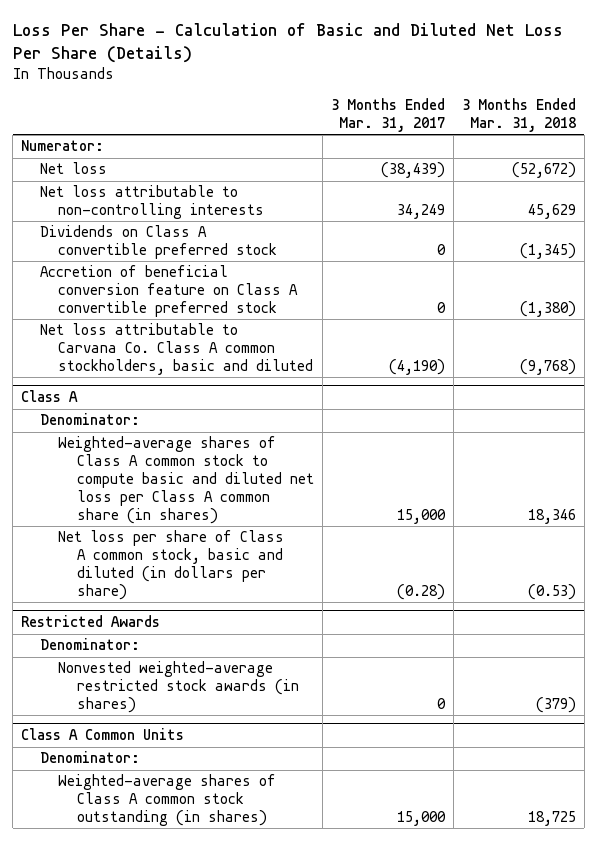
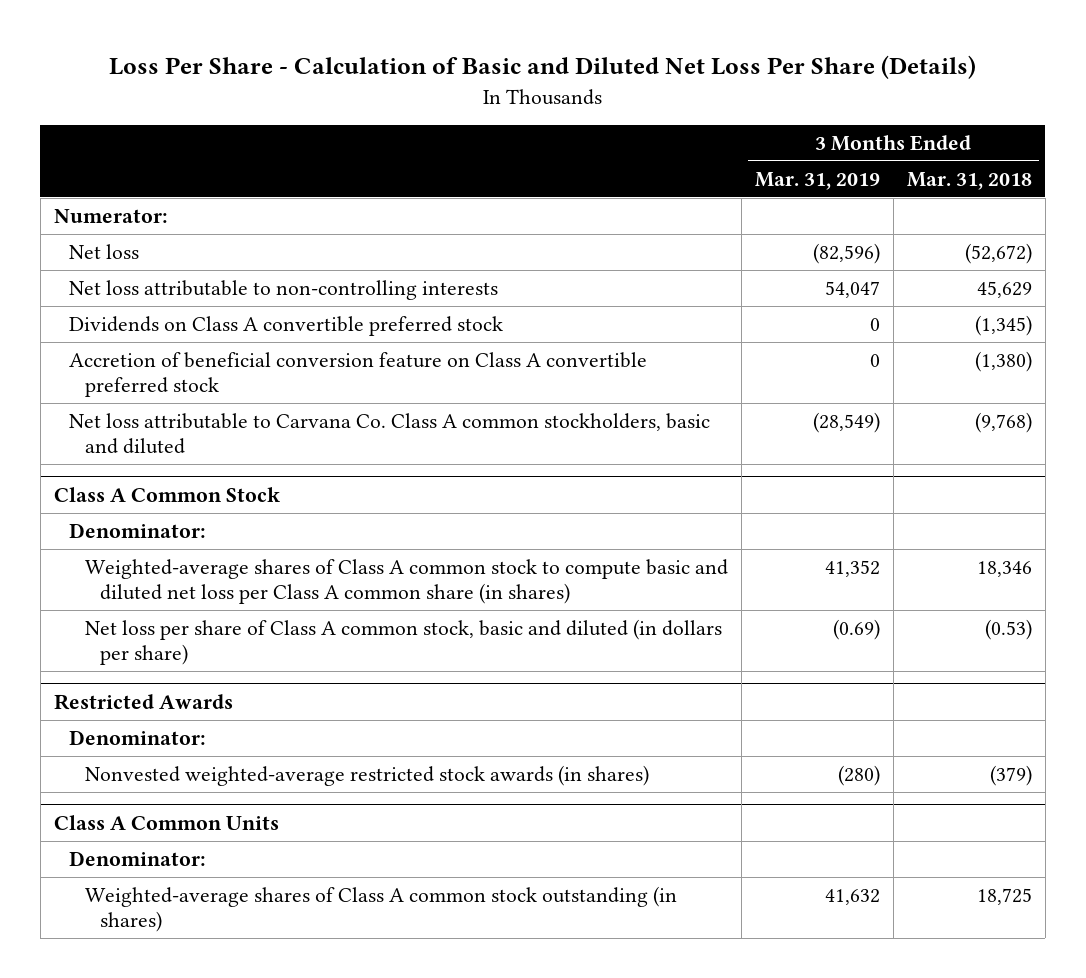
- | 3 Months Ended Mar. 31, 2017 | 3 Months Ended Mar. 31, 2018
+ | 3 Months Ended Mar. 31, 2019 | 3 Months Ended Mar. 31, 2018
- Class A
+ Class A Common Stock

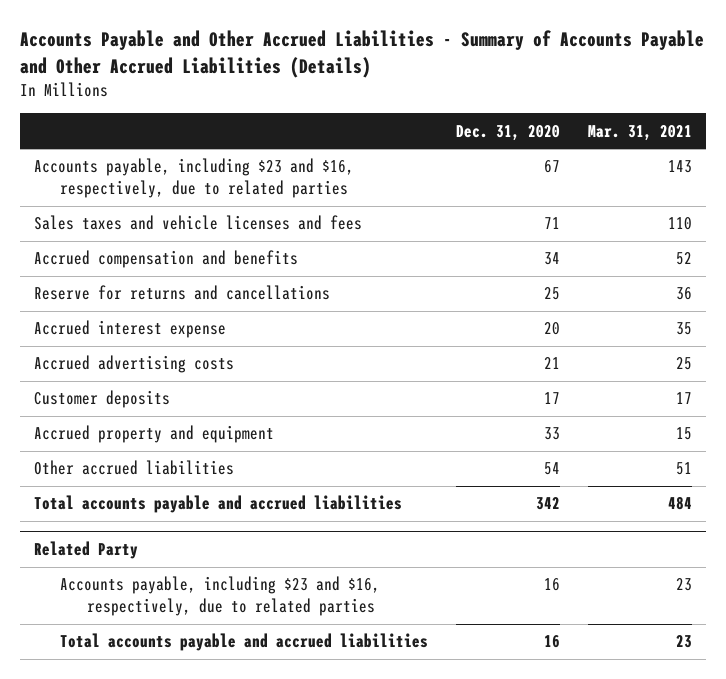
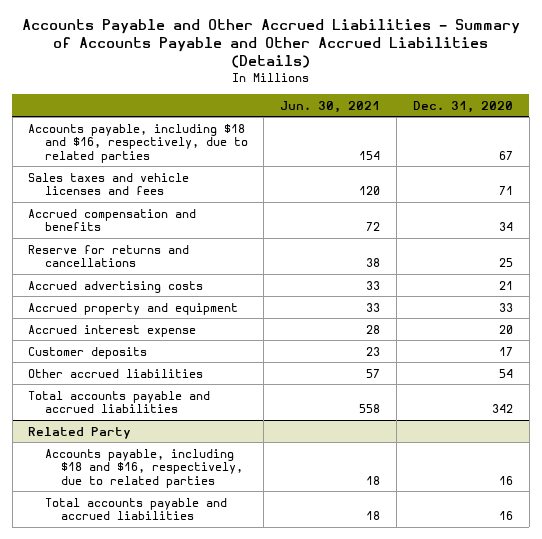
- | Dec. 31, 2020 | Mar. 31, 2021
+ | Jun. 30, 2021 | Dec. 31, 2020
- Accounts payable, including $23 and $16, respectively, due to related parties | 67 | 143
+ Accounts payable, including $18 and $16, respectively, due to related parties | 154 | 67
moved down: Accrued interest expense | 28 | 20
moved down: Customer deposits | 23 | 17
@ Related Party
- Accounts payable, including $23 and $16, respectively, due to related parties | 16 | 23
+ Accounts payable, including $18 and $16, respectively, due to related parties | 18 | 16

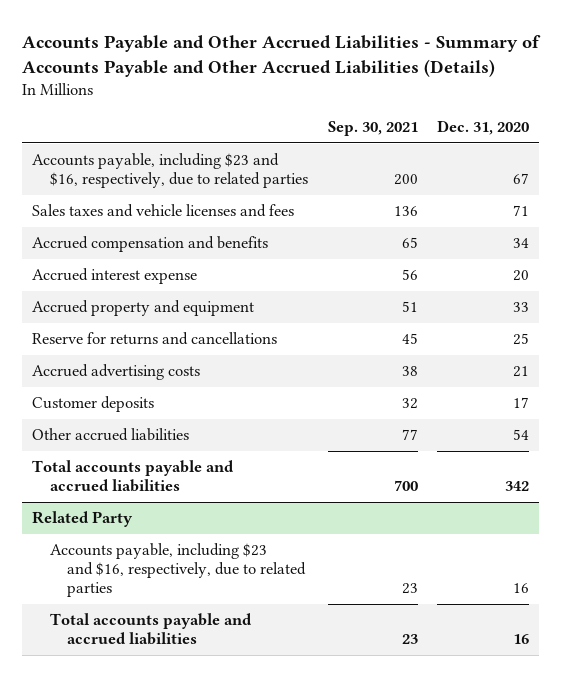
- | Jun. 30, 2021 | Dec. 31, 2020
+ | Sep. 30, 2021 | Dec. 31, 2020
- Accounts payable, including $18 and $16, respectively, due to related parties | 154 | 67
+ Accounts payable, including $23 and $16, respectively, due to related parties | 200 | 67
moved up: Accrued interest expense | 56 | 20
moved up: Accrued property and equipment | 51 | 33
@ Related Party
- Accounts payable, including $18 and $16, respectively, due to related parties | 18 | 16
+ Accounts payable, including $23 and $16, respectively, due to related parties | 23 | 16

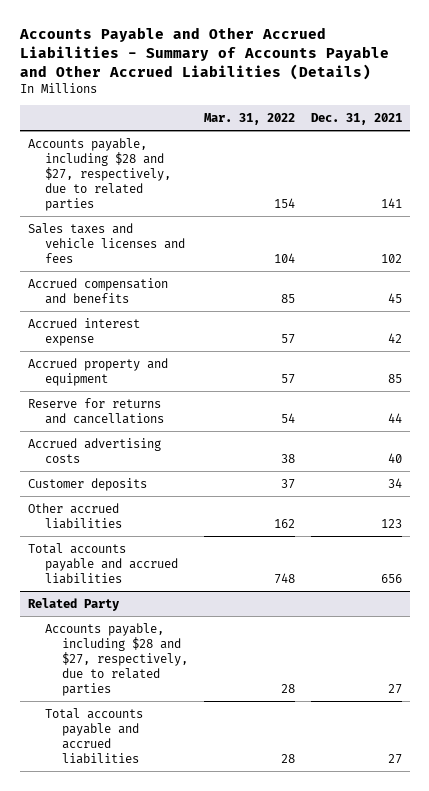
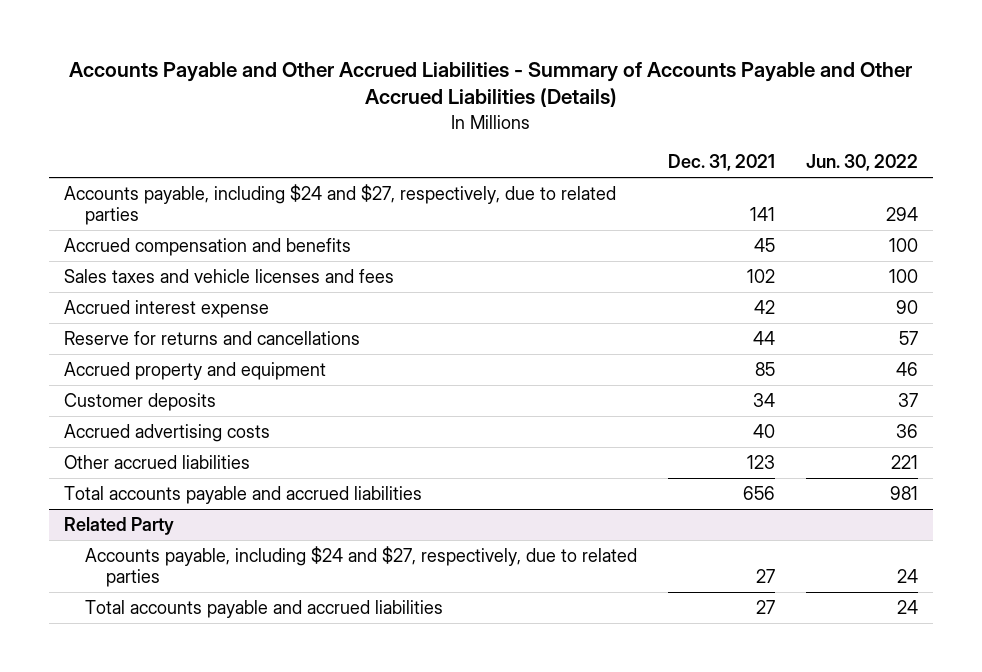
- | Mar. 31, 2022 | Dec. 31, 2021
+ | Dec. 31, 2021 | Jun. 30, 2022
- Accounts payable, including $28 and $27, respectively, due to related parties | 154 | 141
+ Accounts payable, including $24 and $27, respectively, due to related parties | 141 | 294
moved down: Sales taxes and vehicle licenses and fees | 102 | 100
moved down: Accrued property and equipment | 85 | 46
moved down: Accrued advertising costs | 40 | 36
@ Related Party
- Accounts payable, including $28 and $27, respectively, due to related parties | 28 | 27
+ Accounts payable, including $24 and $27, respectively, due to related parties | 27 | 24

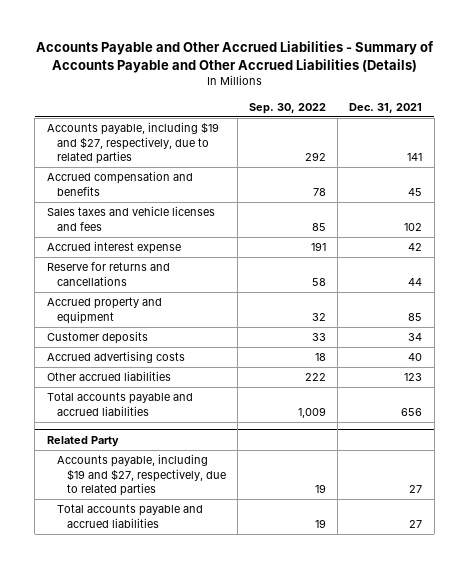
- | Dec. 31, 2021 | Jun. 30, 2022
+ | Sep. 30, 2022 | Dec. 31, 2021
- Accounts payable, including $24 and $27, respectively, due to related parties | 141 | 294
+ Accounts payable, including $19 and $27, respectively, due to related parties | 292 | 141
@ Related Party
- Accounts payable, including $24 and $27, respectively, due to related parties | 27 | 24
+ Accounts payable, including $19 and $27, respectively, due to related parties | 19 | 27

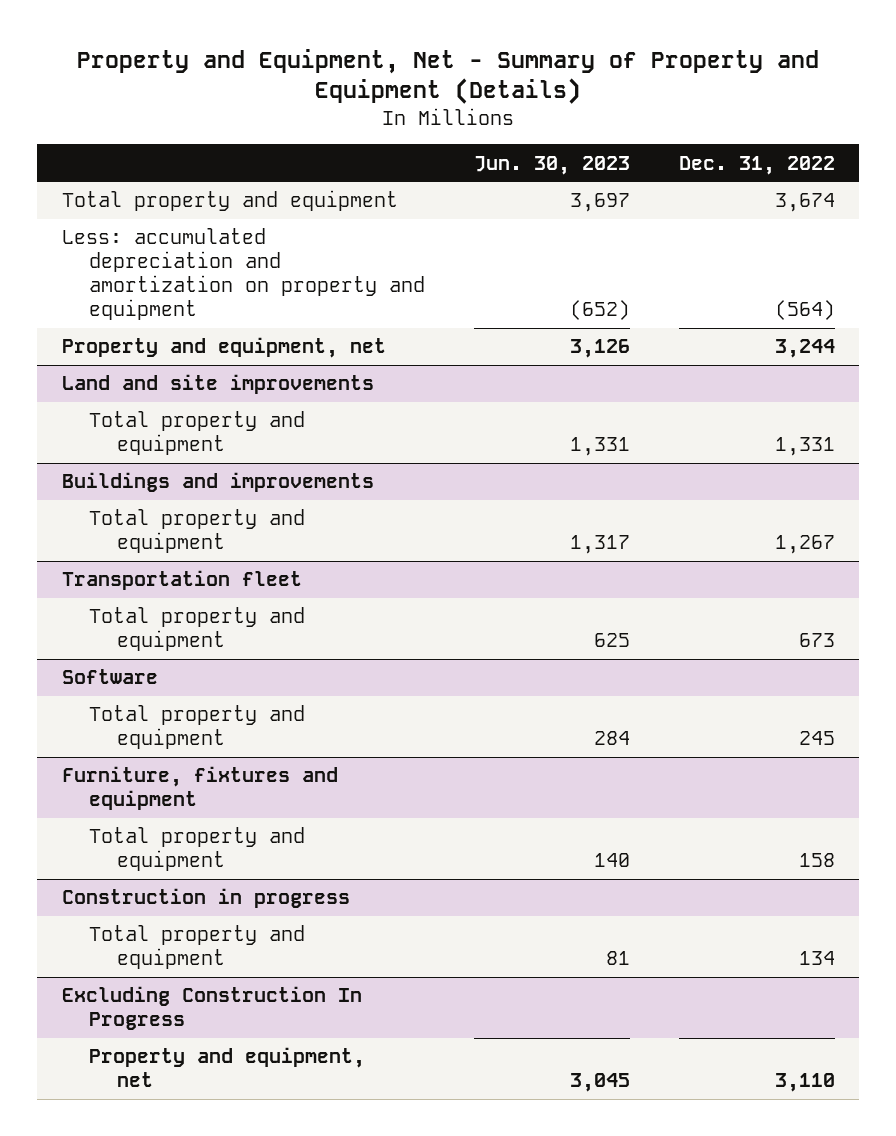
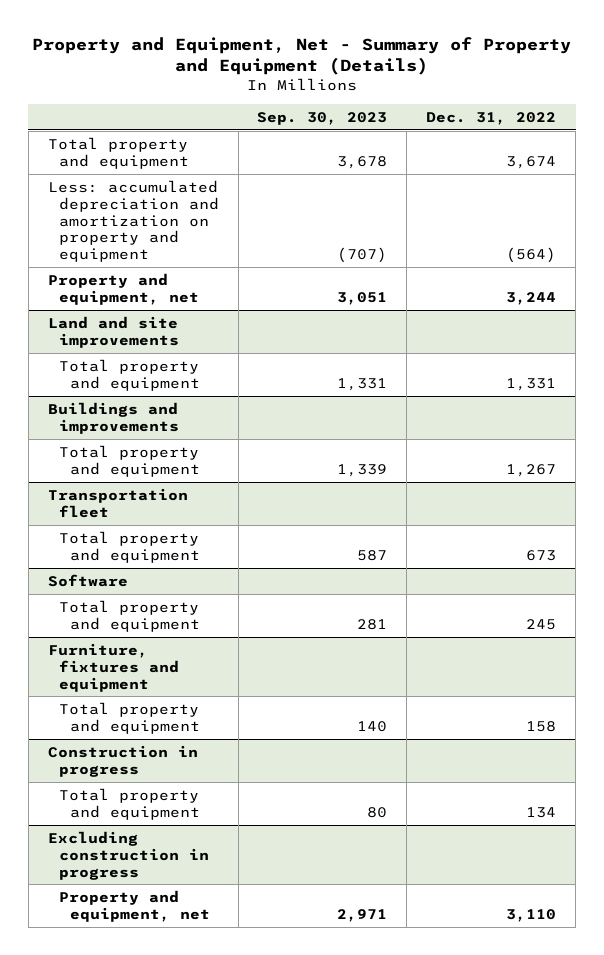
- | Jun. 30, 2023 | Dec. 31, 2022
+ | Sep. 30, 2023 | Dec. 31, 2022
- Excluding Construction In Progress
+ Excluding construction in progress

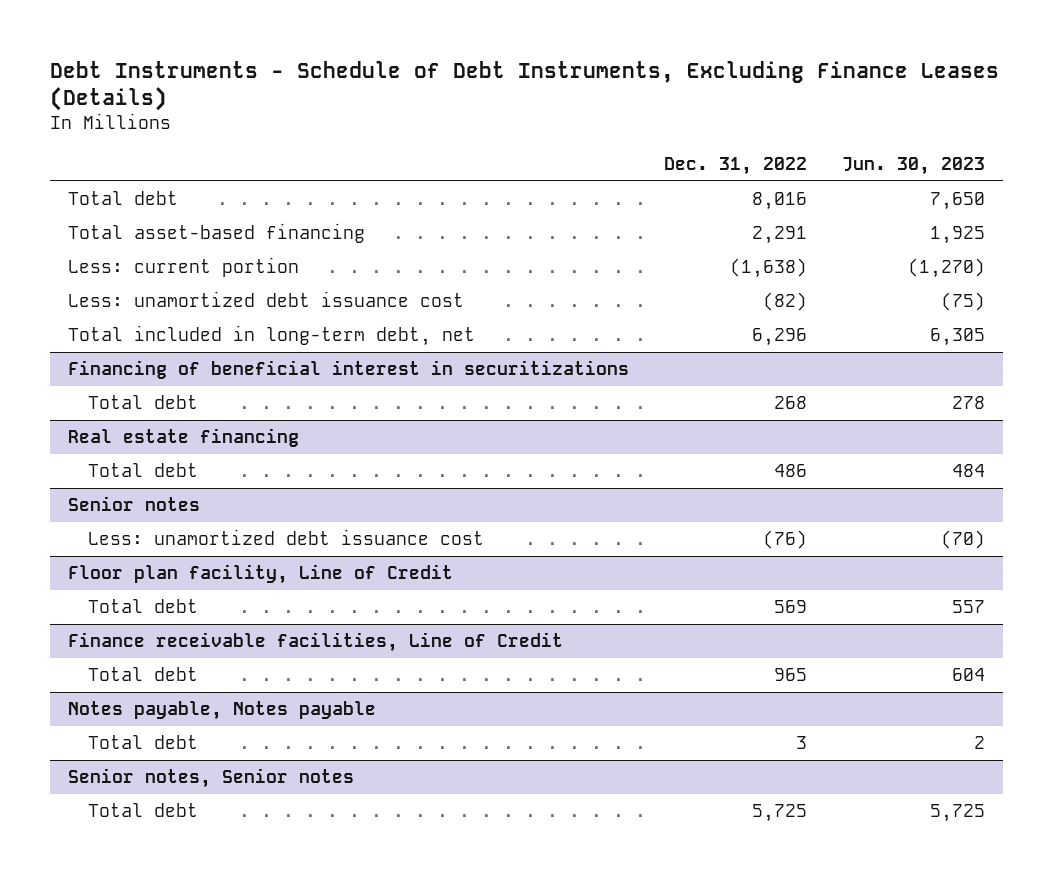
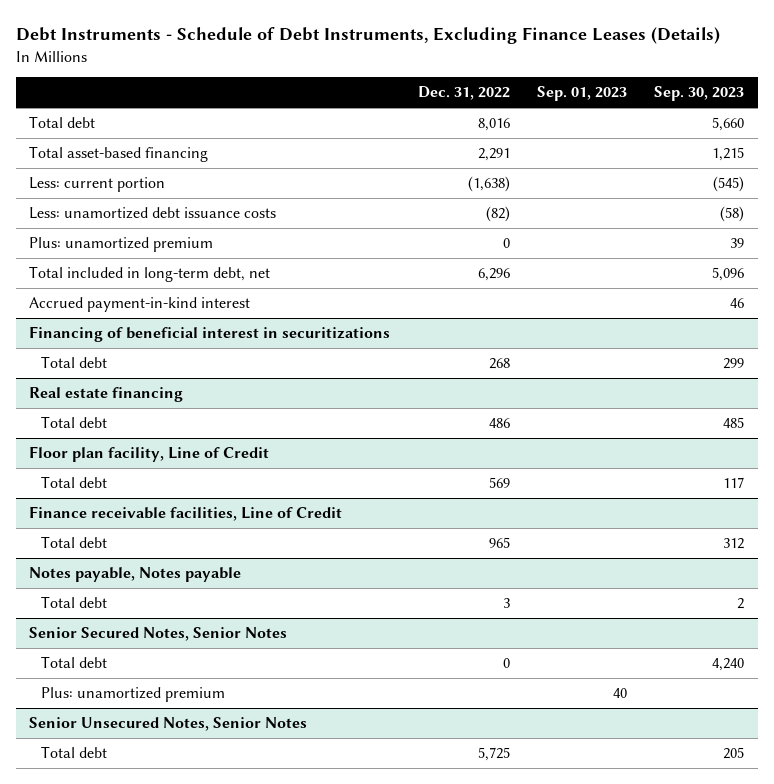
- | Dec. 31, 2022 | Jun. 30, 2023
+ | Dec. 31, 2022 | Sep. 01, 2023 | Sep. 30, 2023
- Less: unamortized debt issuance cost | (82) | (75)
+ Less: unamortized debt issuance costs | (82) | | (58)
+ Plus: unamortized premium | 0 | | 39
+ Accrued payment-in-kind interest | | | 46
- Senior notes
- Less: unamortized debt issuance cost | (76) | (70)
- Senior notes, Senior notes
+ Senior Secured Notes, Senior Notes
+ Total debt | 0 | | 4,240
+ Plus: unamortized premium | | 40 |
+ Senior Unsecured Notes, Senior Notes

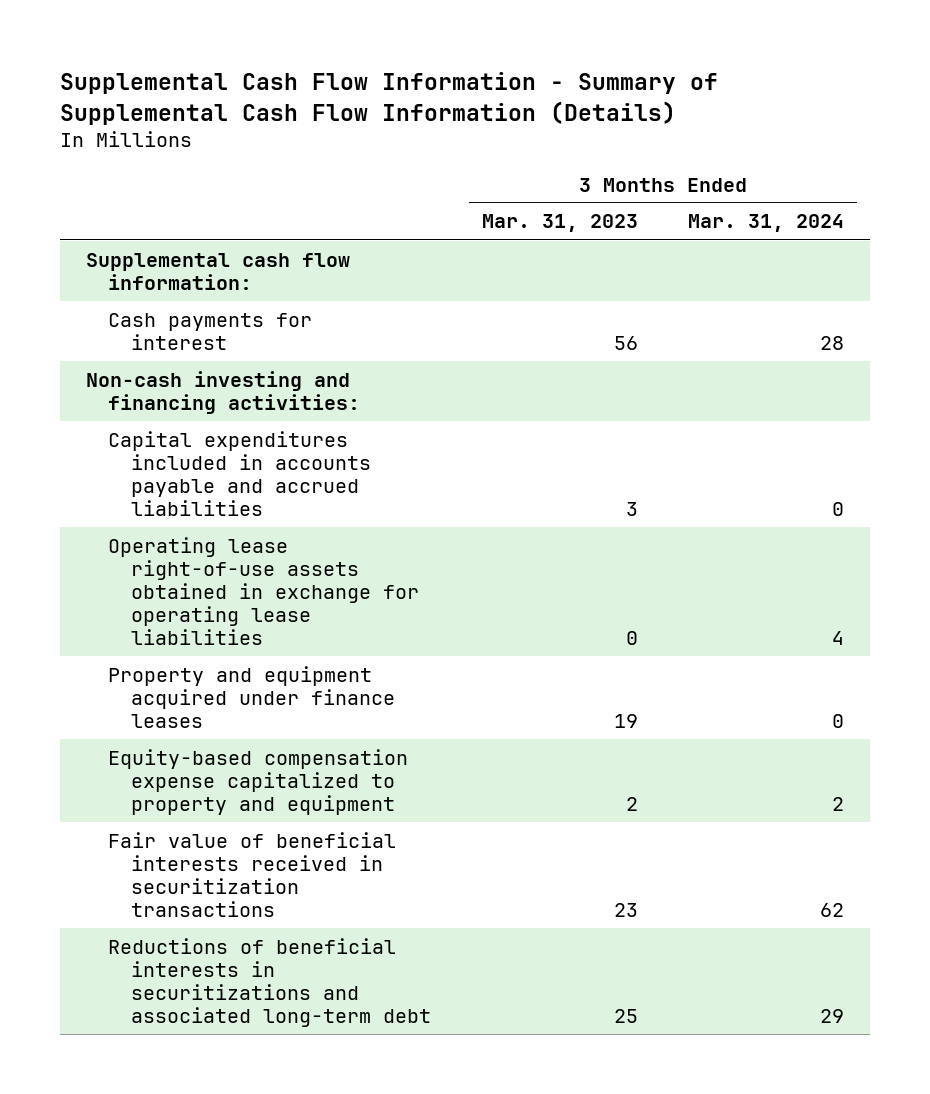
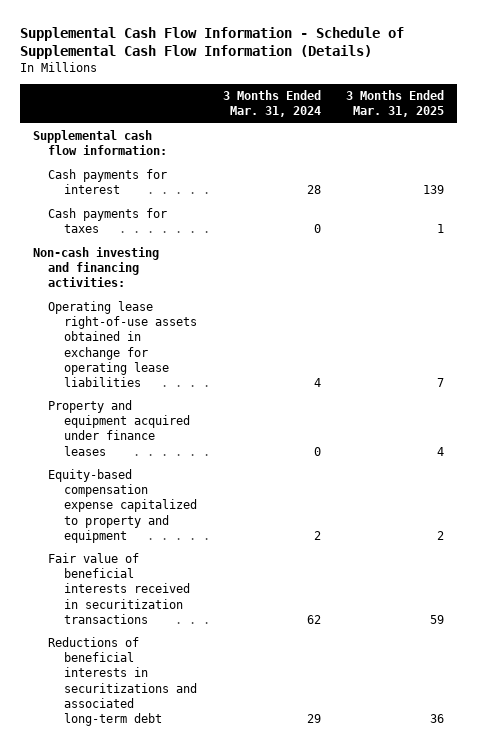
- Supplemental Cash Flow Information - Summary of Supplemental Cash Flow Information (Details)
+ Supplemental Cash Flow Information - Schedule of Supplemental Cash Flow Information (Details)
- | 3 Months Ended Mar. 31, 2023 | 3 Months Ended Mar. 31, 2024
+ | 3 Months Ended Mar. 31, 2024 | 3 Months Ended Mar. 31, 2025
+ Cash payments for taxes | 0 | 1
- Capital expenditures included in accounts payable and accrued liabilities | 3 | 0

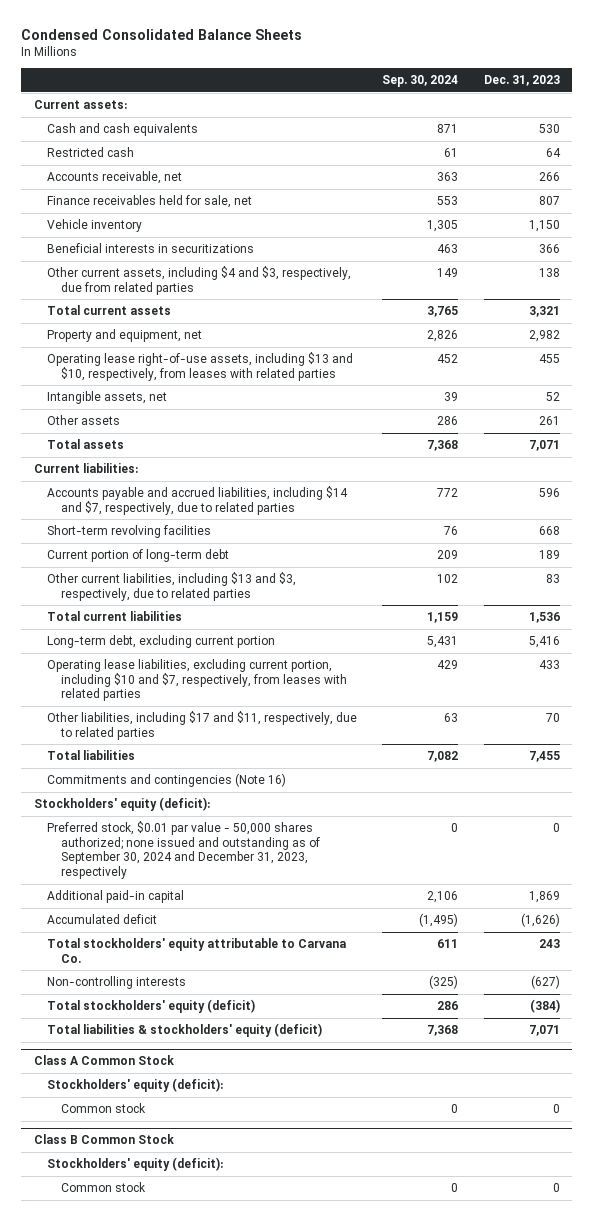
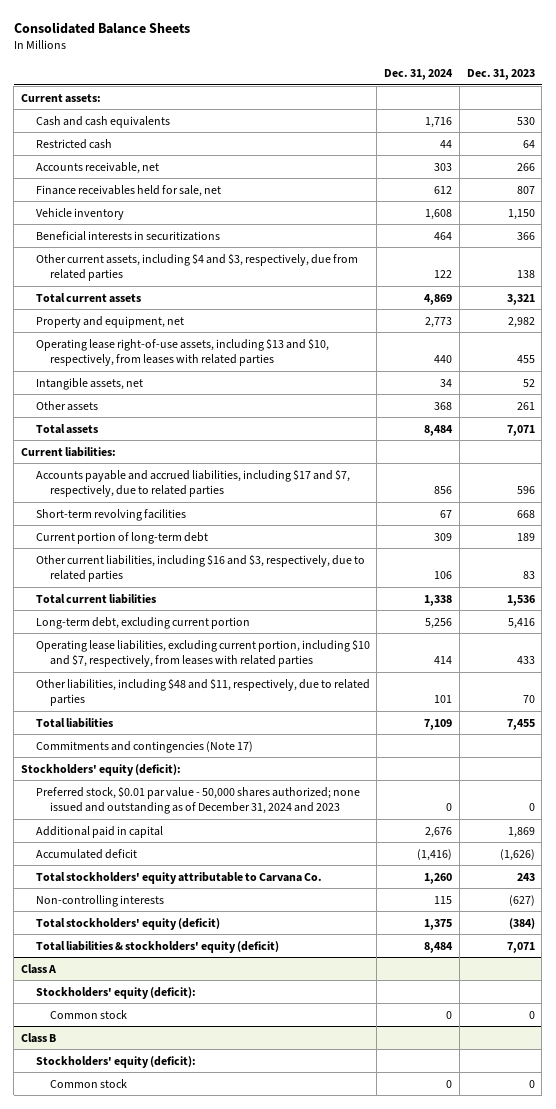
- Condensed Consolidated Balance Sheets
+ Consolidated Balance Sheets
- | Sep. 30, 2024 | Dec. 31, 2023
+ | Dec. 31, 2024 | Dec. 31, 2023
- Accounts payable and accrued liabilities, including $14 and $7, respectively, due to related parties | 772 | 596
+ Accounts payable and accrued liabilities, including $17 and $7, respectively, due to related parties | 856 | 596
- Other current liabilities, including $13 and $3, respectively, due to related parties | 102 | 83
+ Other current liabilities, including $16 and $3, respectively, due to related parties | 106 | 83
- Other liabilities, including $17 and $11, respectively, due to related parties | 63 | 70
+ Other liabilities, including $48 and $11, respectively, due to related parties | 101 | 70
- Commitments and contingencies (Note 16)
+ Commitments and contingencies (Note 17)
- Preferred stock, $0.01 par value - 50,000 shares authorized; none issued and outstanding as of September 30, 2024 and December 31, 2023, respectively | 0 | 0
- Additional paid-in capital | 2,106 | 1,869
+ Preferred stock, $0.01 par value - 50,000 shares authorized; none issued and outstanding as of December 31, 2024 and 2023 | 0 | 0
+ Additional paid in capital | 2,676 | 1,869
- Class A Common Stock
+ Class A
- Class B Common Stock
+ Class B

